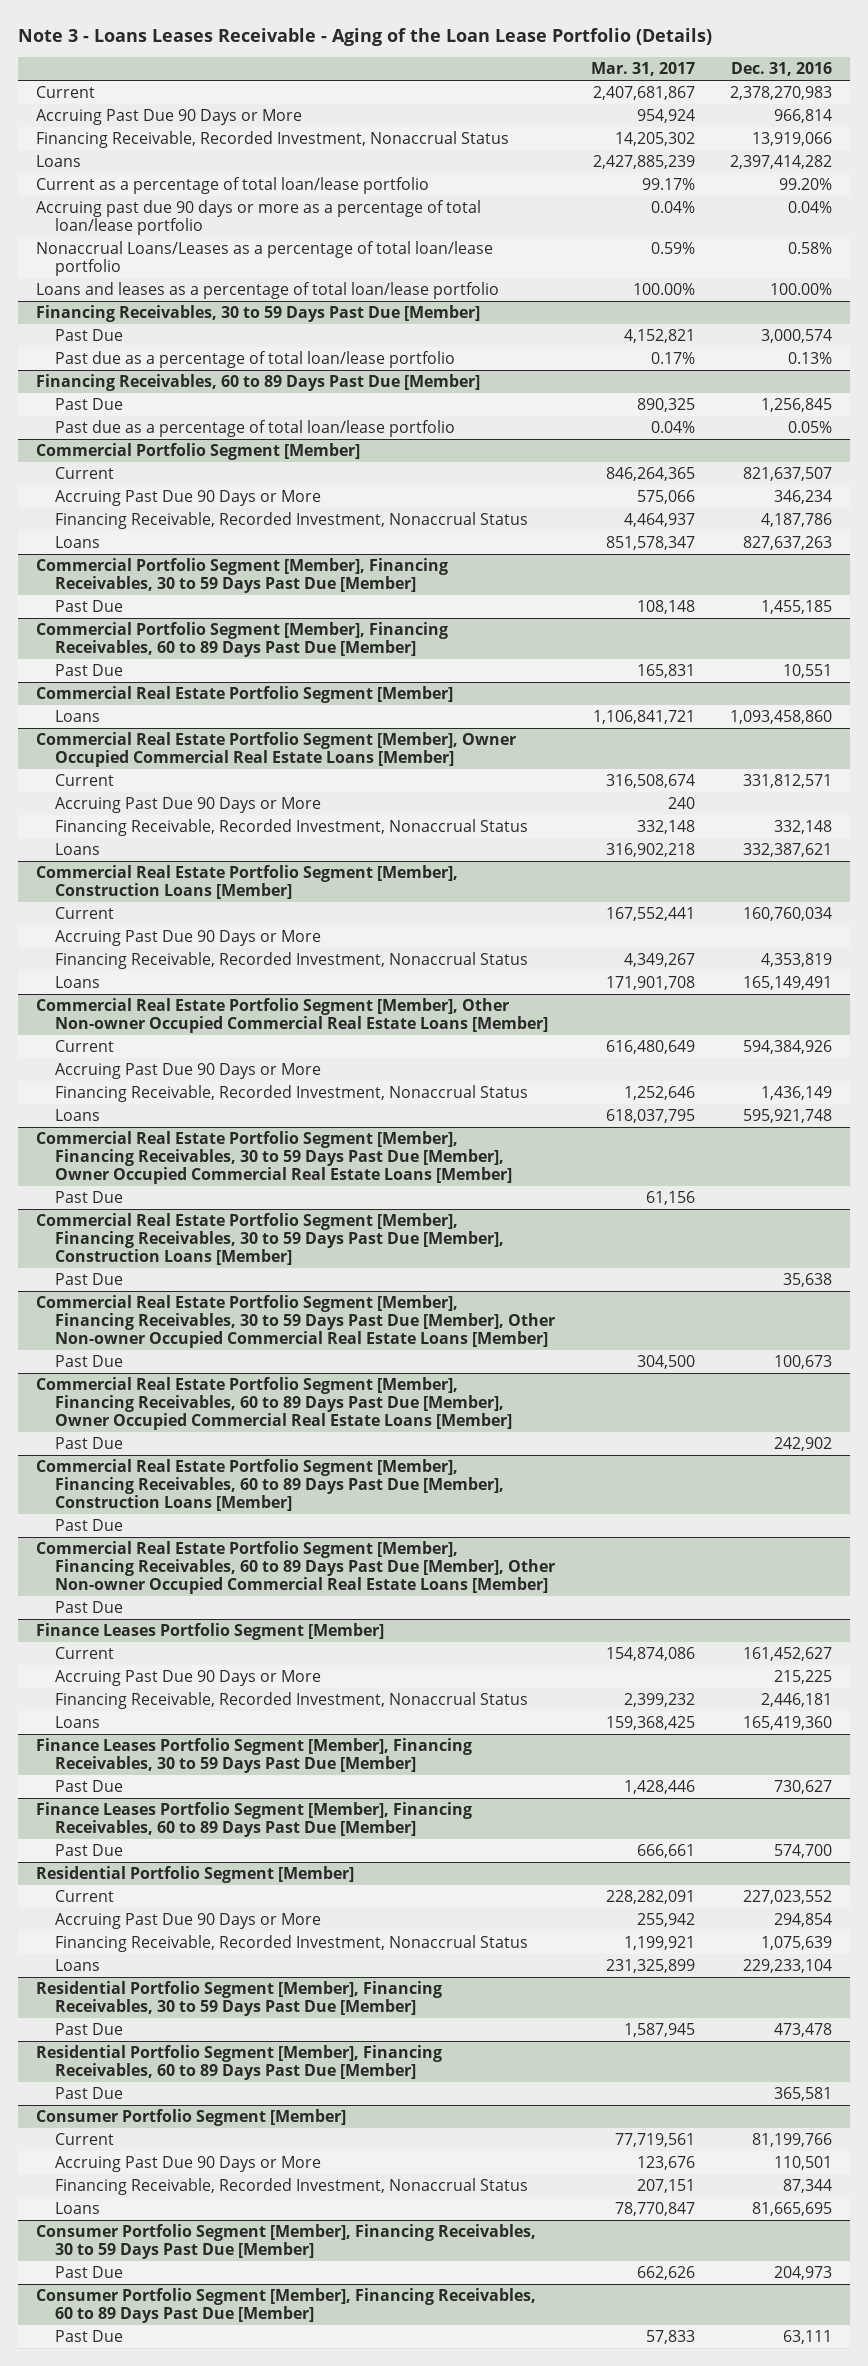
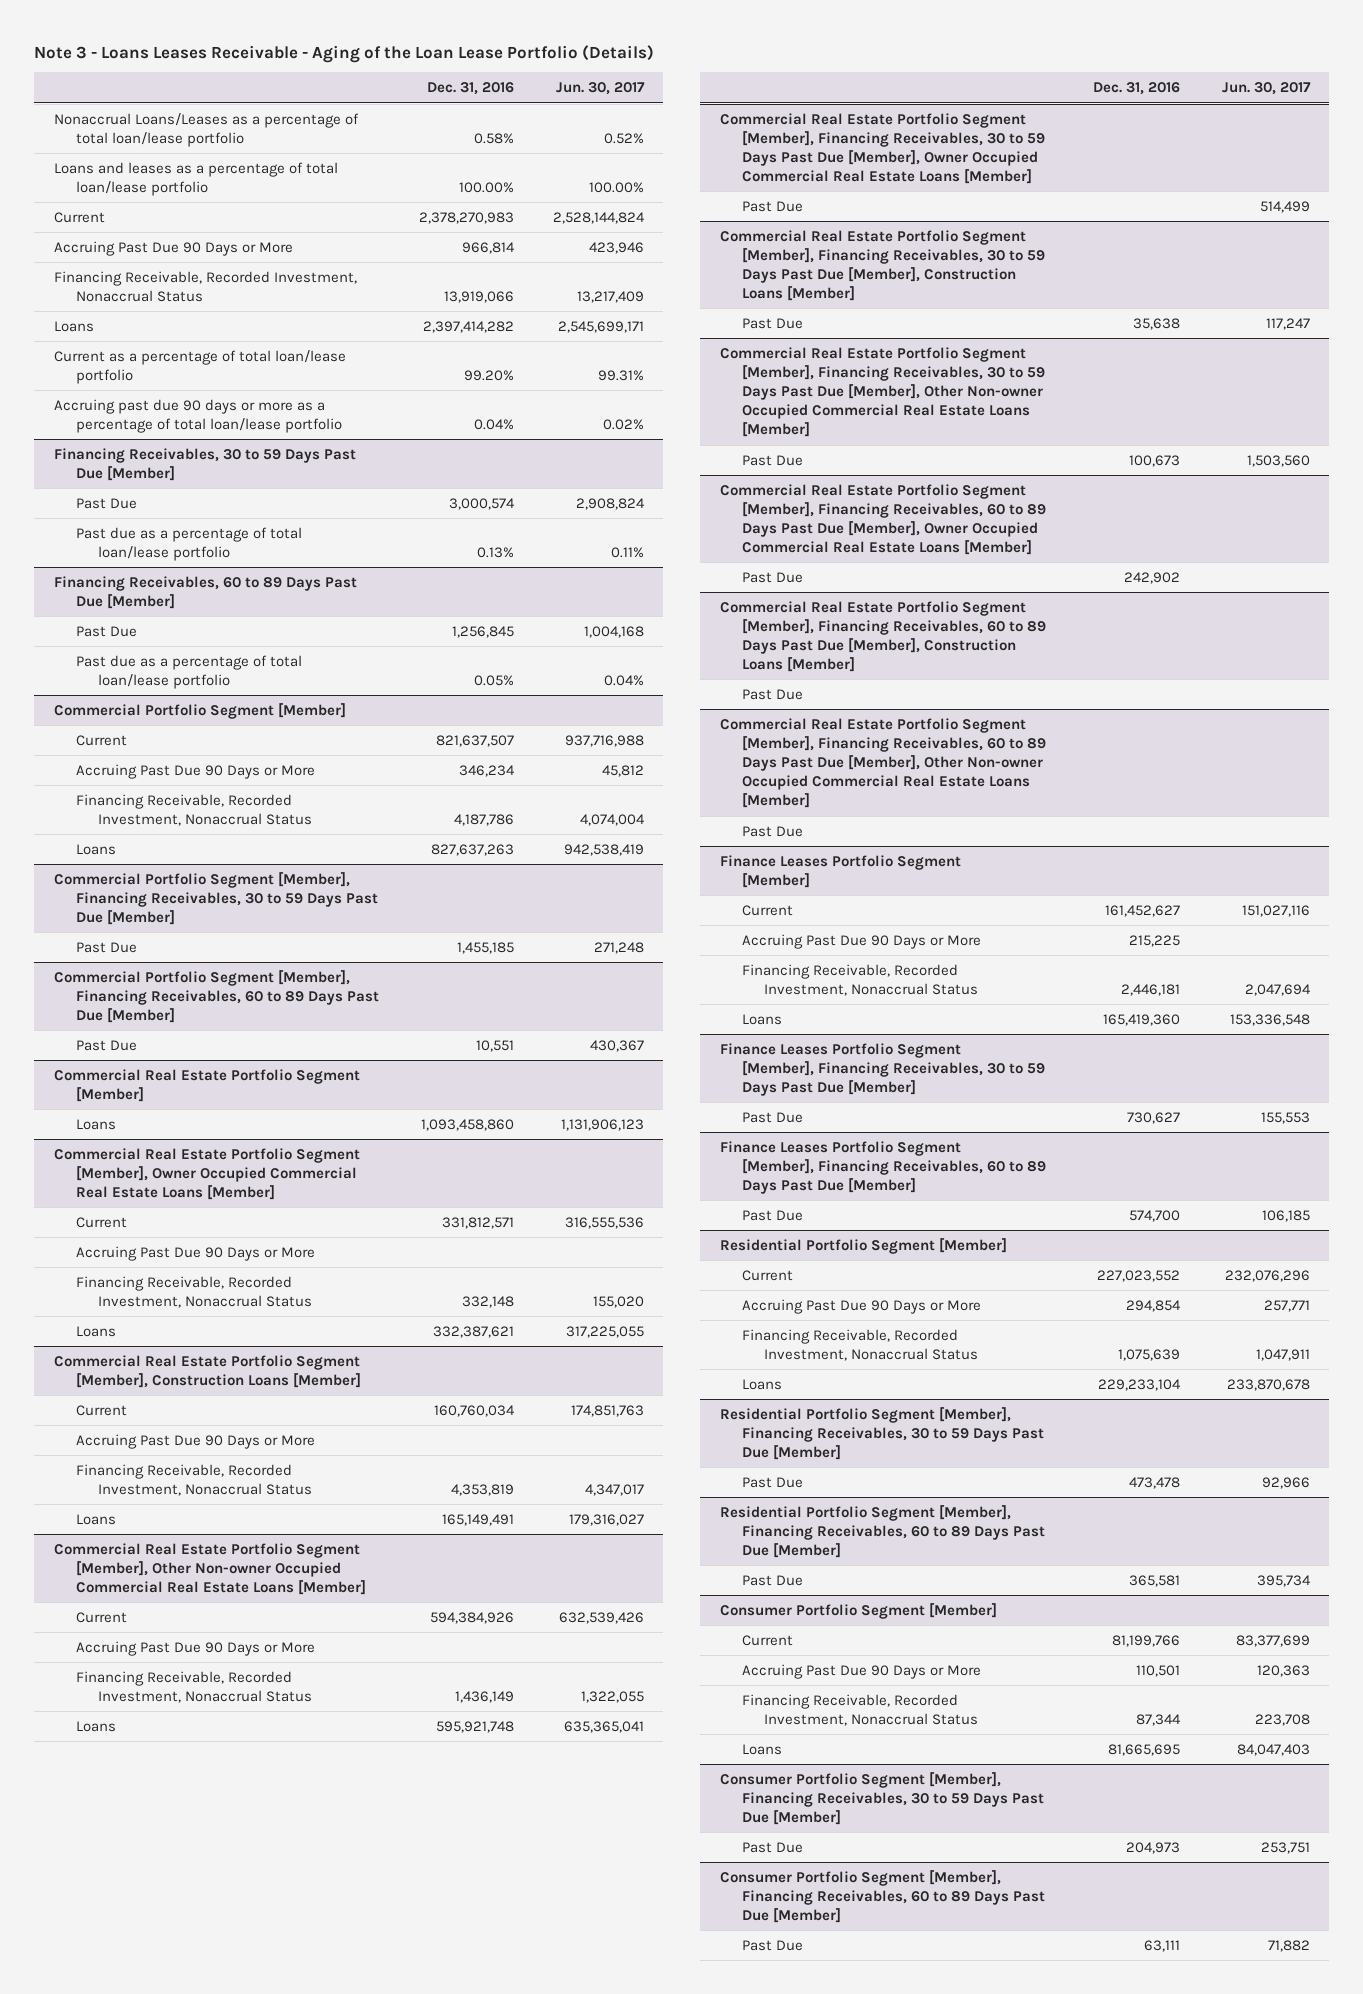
- | Mar. 31, 2017 | Dec. 31, 2016
+ | Dec. 31, 2016 | Jun. 30, 2017
moved up: Nonaccrual Loans/Leases as a percentage of total loan/lease portfolio | 0.58% | 0.52%
moved up: Loans and leases as a percentage of total loan/lease portfolio | 100.00% | 100.00%

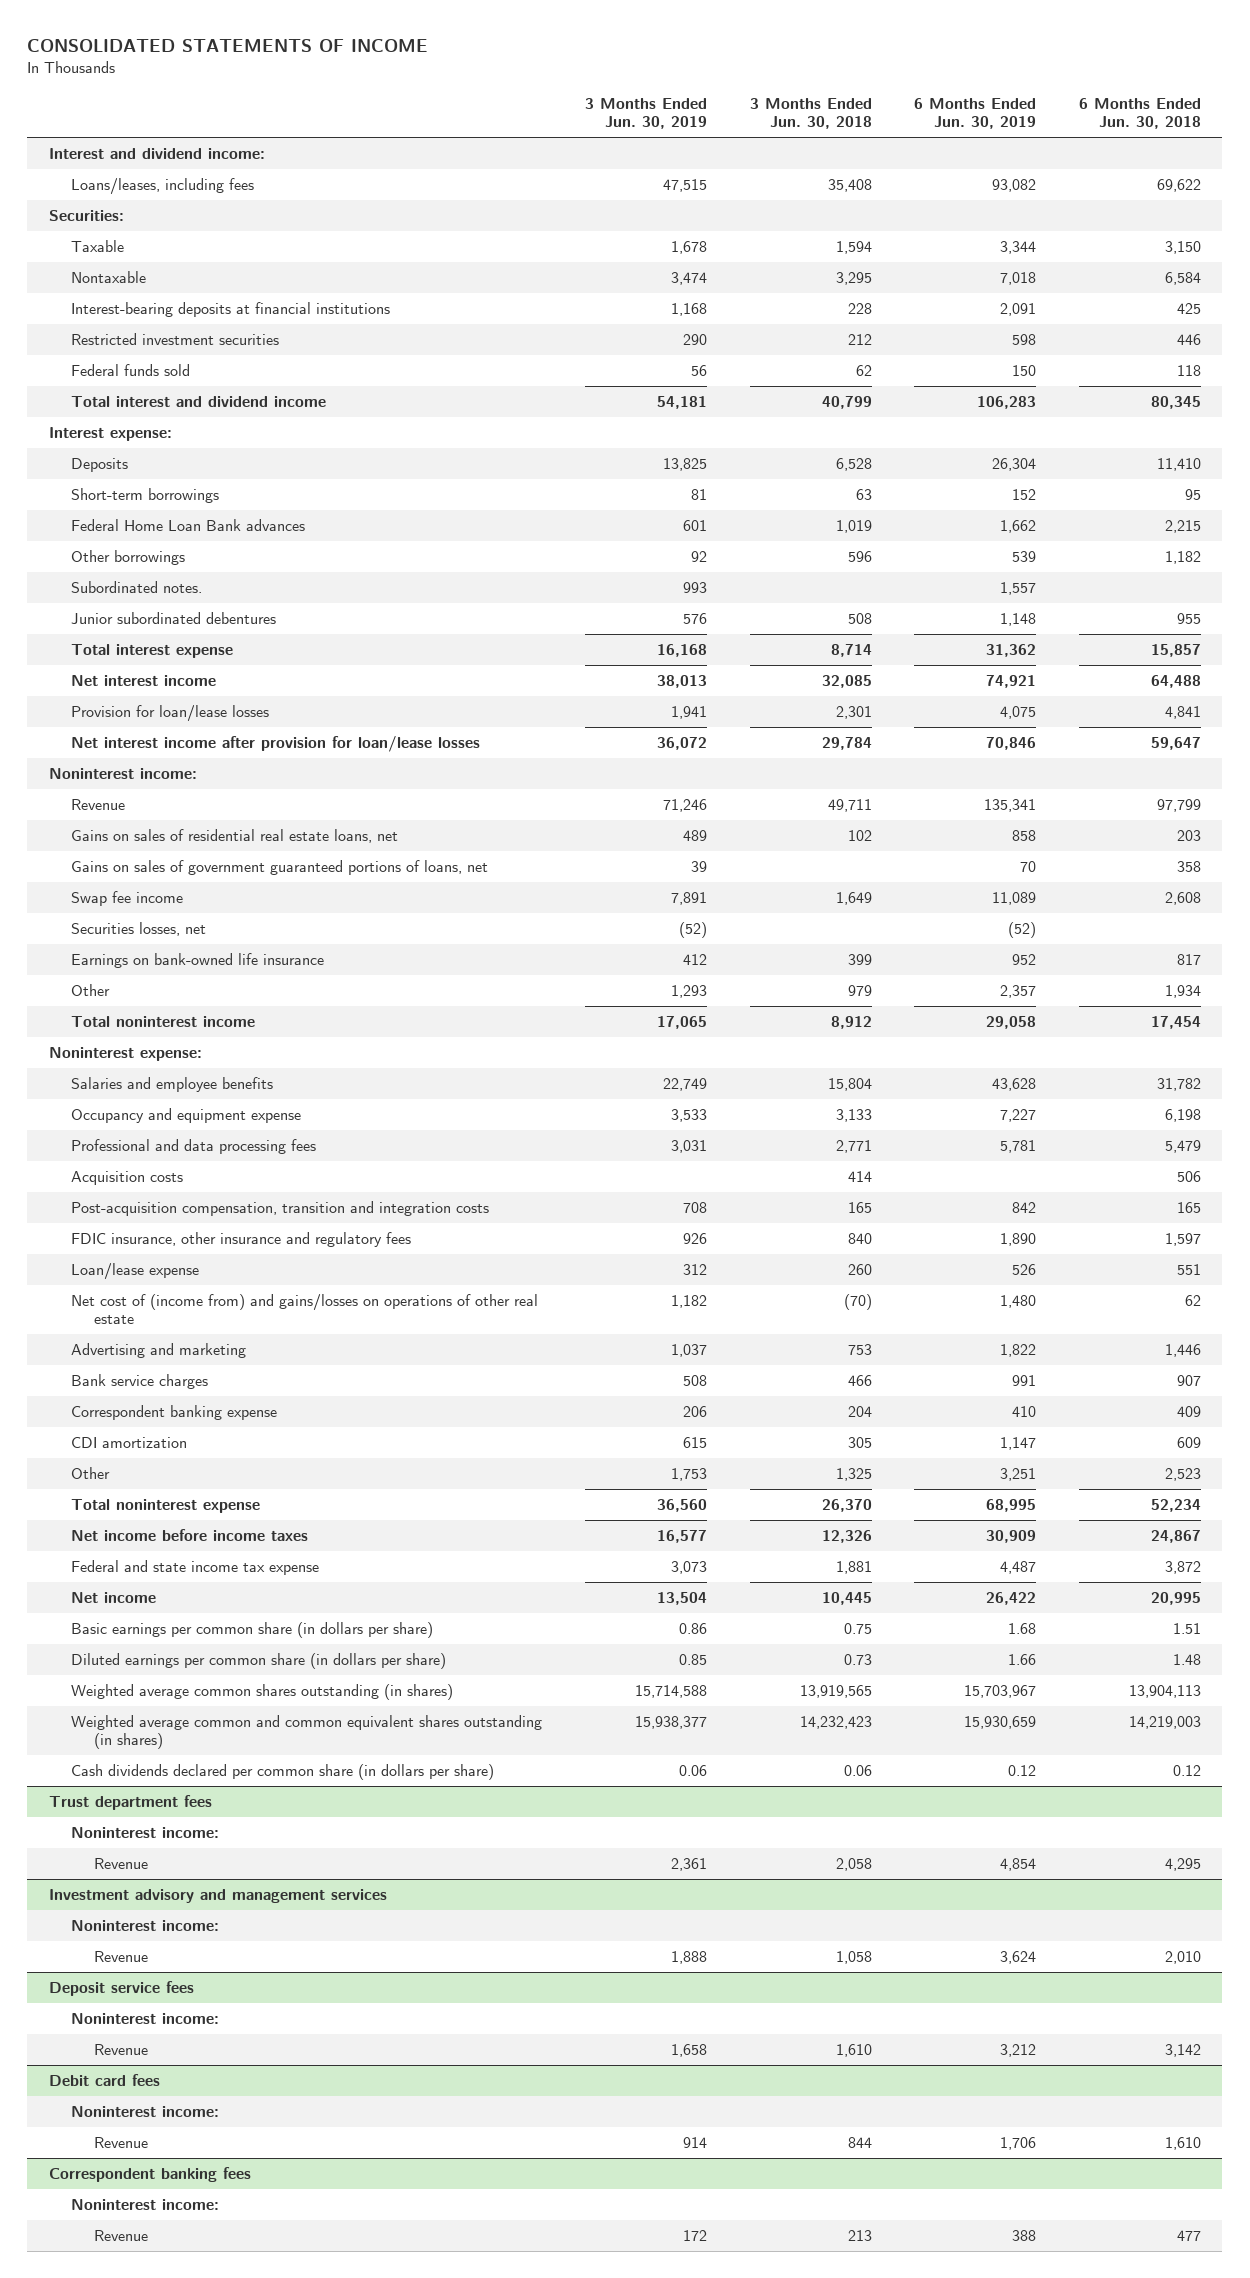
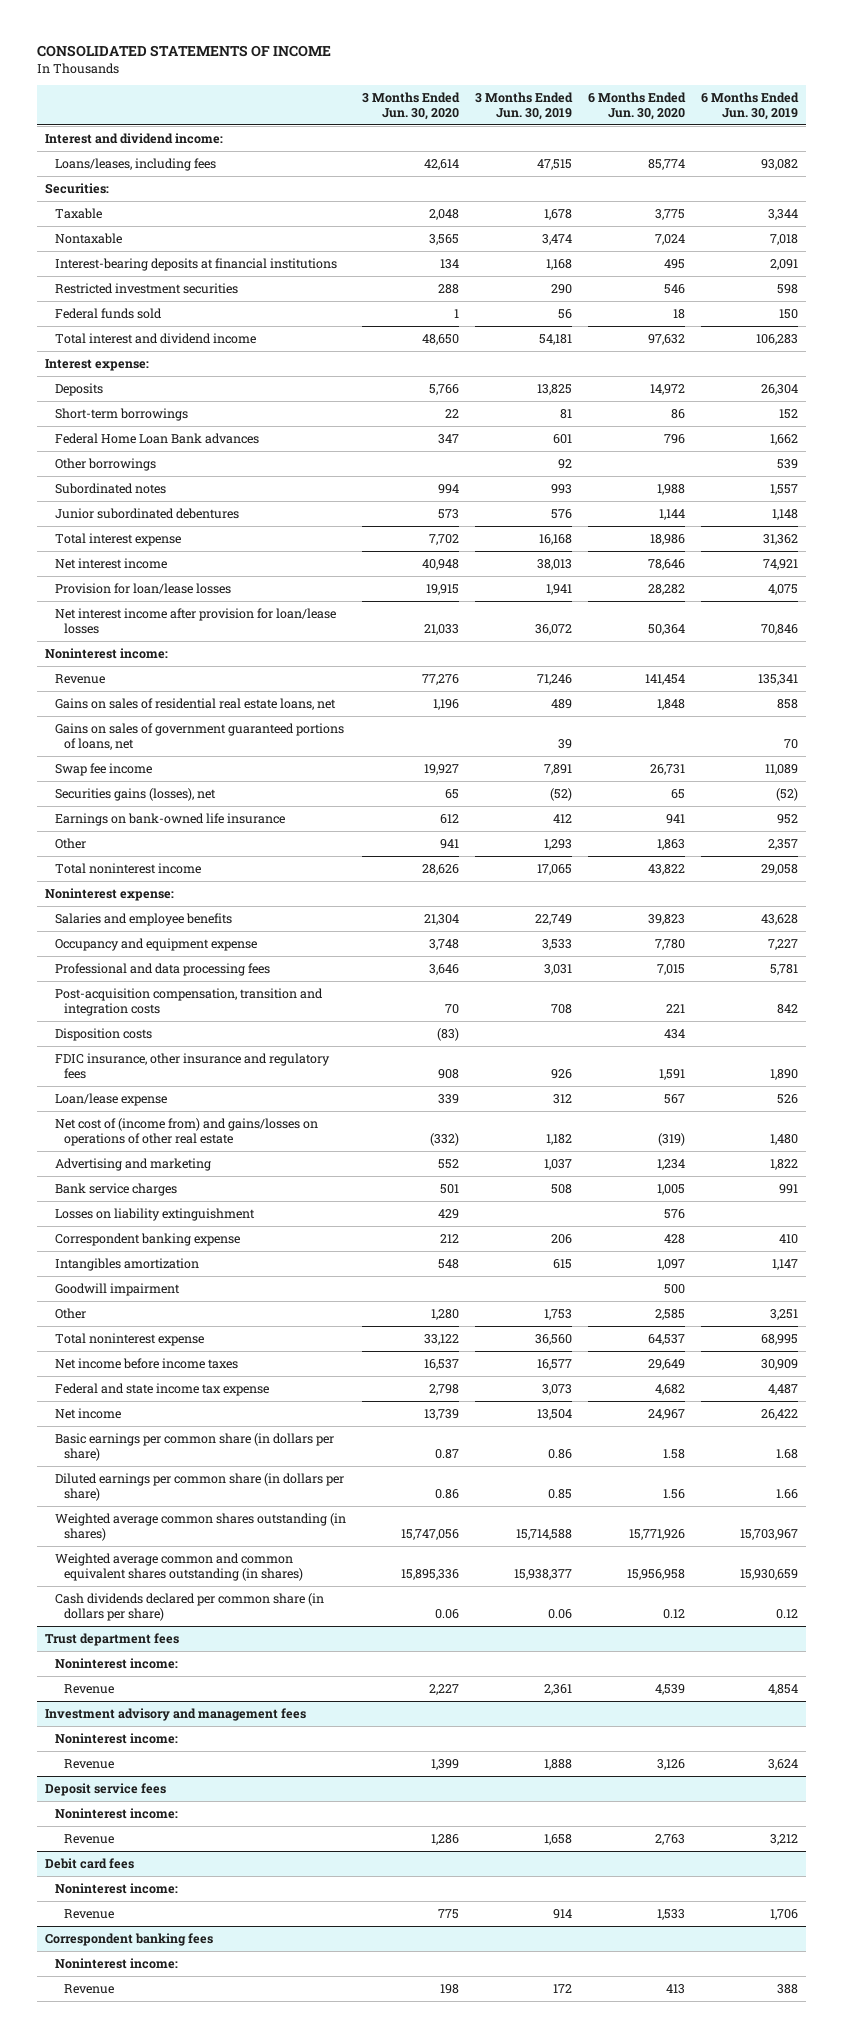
- | 3 Months Ended Jun. 30, 2019 | 3 Months Ended Jun. 30, 2018 | 6 Months Ended Jun. 30, 2019 | 6 Months Ended Jun. 30, 2018
+ | 3 Months Ended Jun. 30, 2020 | 3 Months Ended Jun. 30, 2019 | 6 Months Ended Jun. 30, 2020 | 6 Months Ended Jun. 30, 2019
- Subordinated notes. | 993 | | 1,557 |
+ Subordinated notes | 994 | 993 | 1,988 | 1,557
- Securities losses, net | (52) | | (52) |
+ Securities gains (losses), net | 65 | (52) | 65 | (52)
- Acquisition costs | | 414 | | 506
+ Disposition costs | (83) | | 434 |
+ Losses on liability extinguishment | 429 | | 576 |
- CDI amortization | 615 | 305 | 1,147 | 609
+ Intangibles amortization | 548 | 615 | 1,097 | 1,147
+ Goodwill impairment | | | 500 |
- Investment advisory and management services
+ Investment advisory and management fees

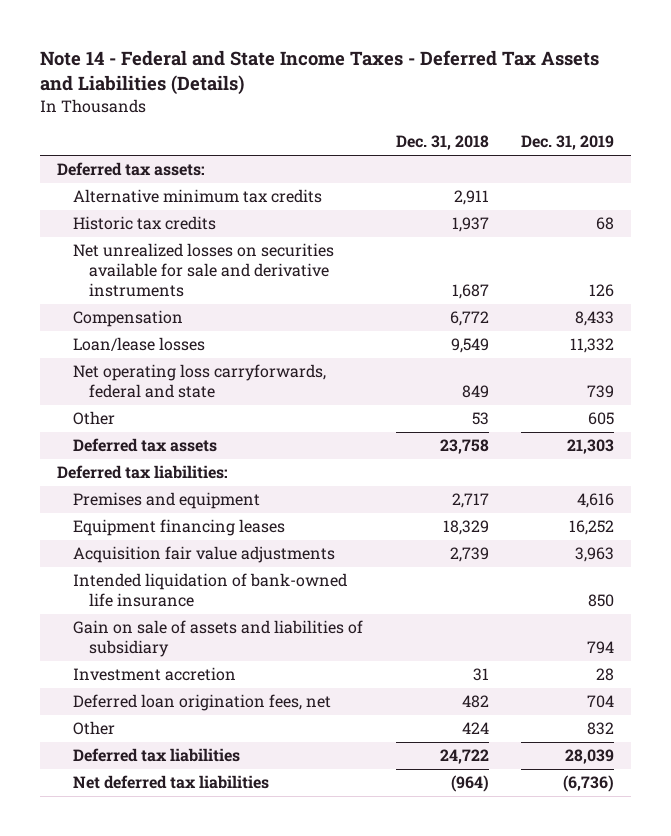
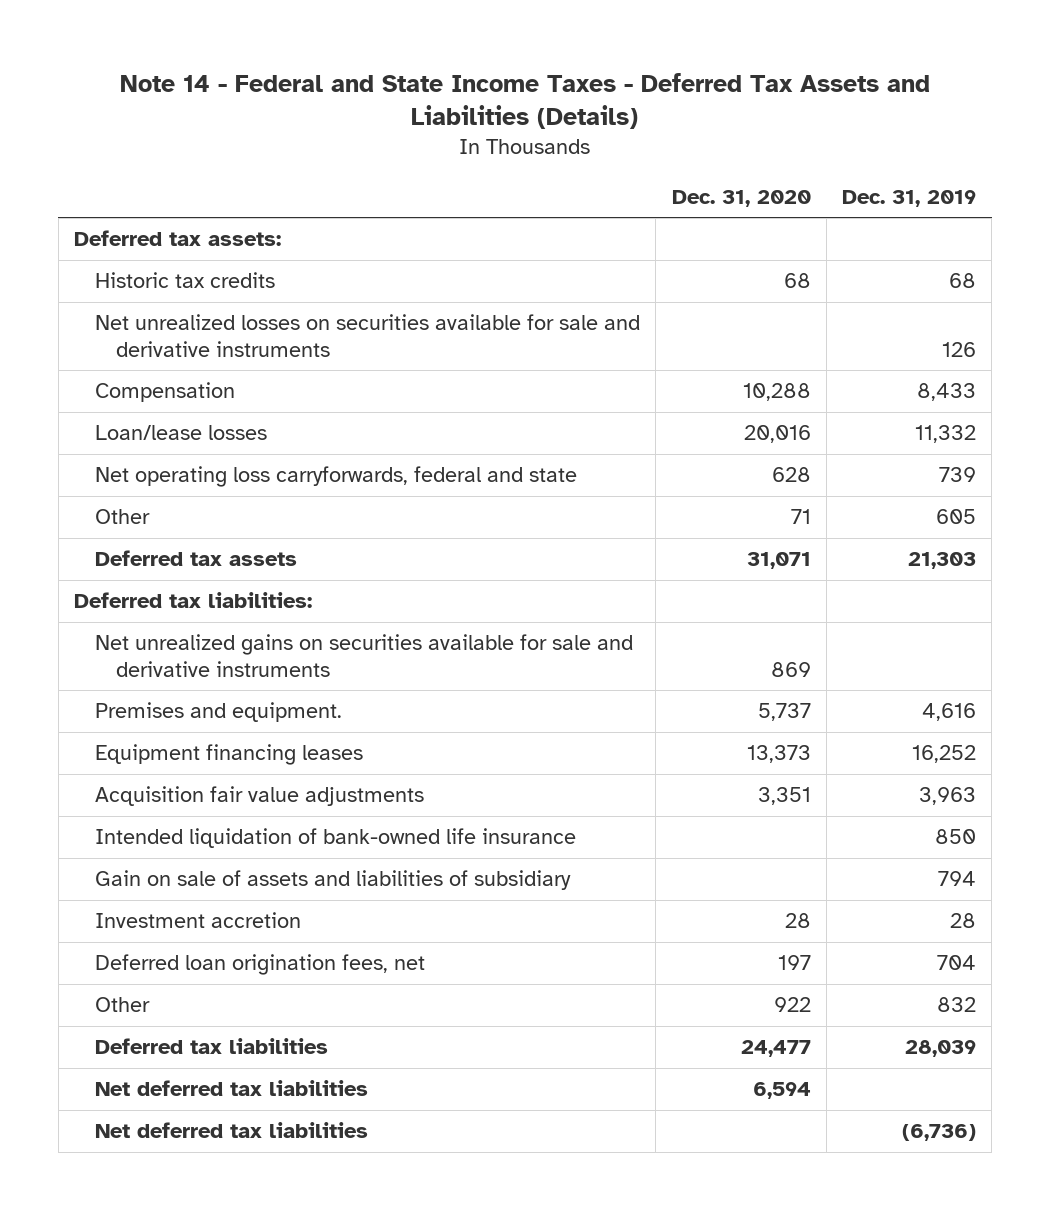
- | Dec. 31, 2018 | Dec. 31, 2019
+ | Dec. 31, 2020 | Dec. 31, 2019
- Alternative minimum tax credits | 2,911 |
- Premises and equipment | 2,717 | 4,616
+ Net unrealized gains on securities available for sale and derivative instruments | 869 |
+ Premises and equipment. | 5,737 | 4,616
+ Net deferred tax liabilities | 6,594 |

